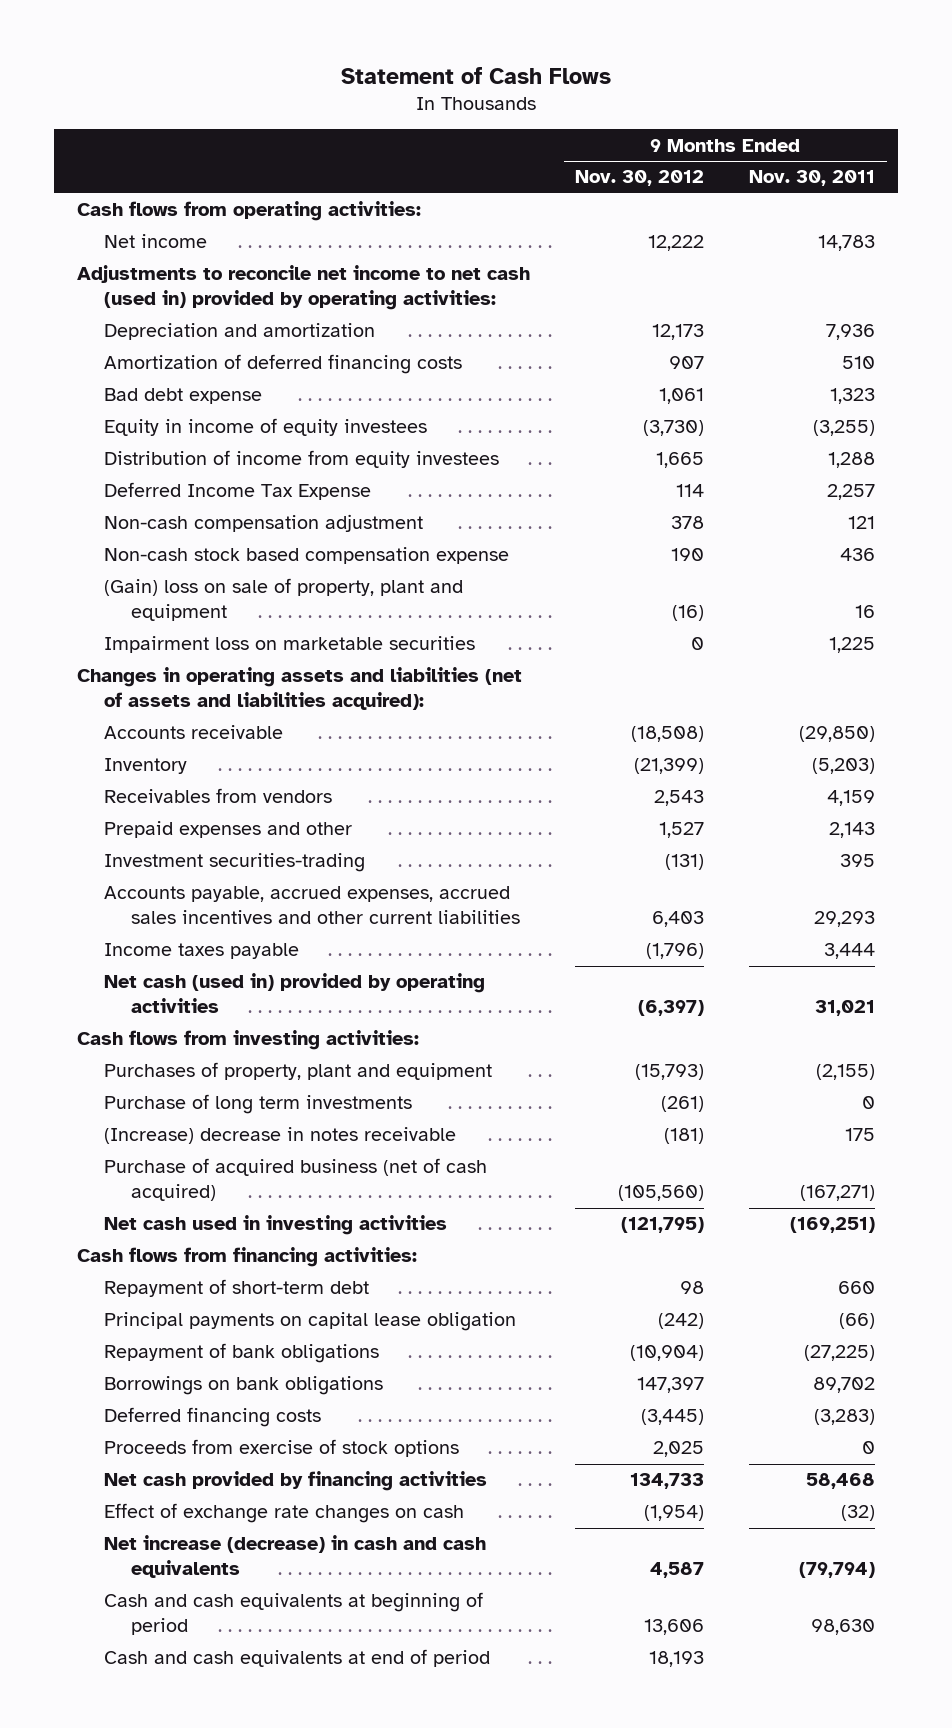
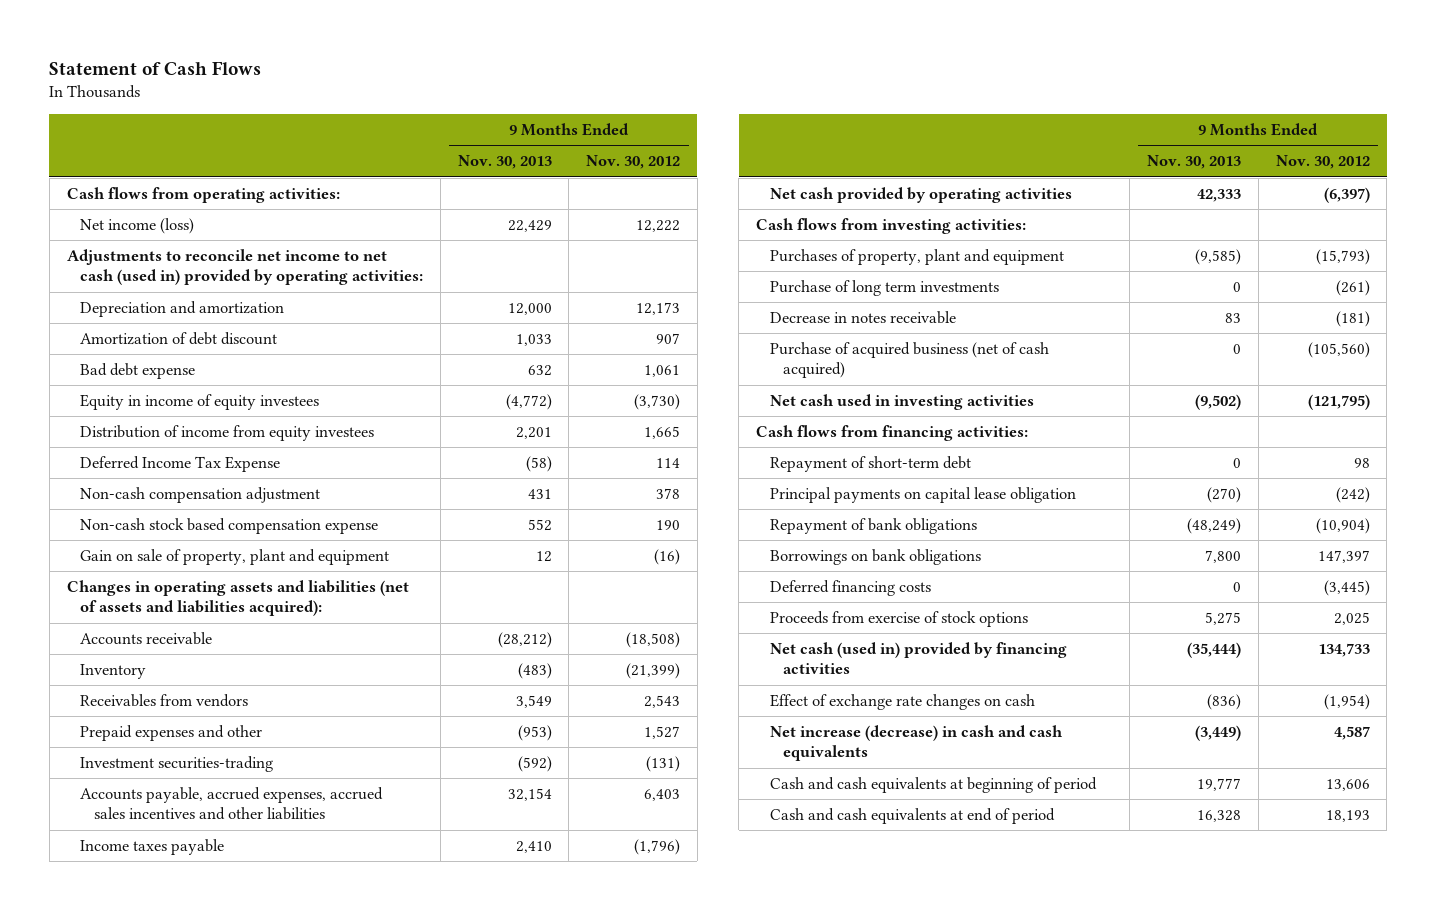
- | 9 Months Ended Nov. 30, 2012 | 9 Months Ended Nov. 30, 2011
+ | 9 Months Ended Nov. 30, 2013 | 9 Months Ended Nov. 30, 2012
- Net income | 12,222 | 14,783
+ Net income (loss) | 22,429 | 12,222
- Amortization of deferred financing costs | 907 | 510
+ Amortization of debt discount | 1,033 | 907
- (Gain) loss on sale of property, plant and equipment | (16) | 16
- Impairment loss on marketable securities | 0 | 1,225
+ Gain on sale of property, plant and equipment | 12 | (16)
- Accounts payable, accrued expenses, accrued sales incentives and other current liabilities | 6,403 | 29,293
+ Accounts payable, accrued expenses, accrued sales incentives and other liabilities | 32,154 | 6,403
- Net cash (used in) provided by operating activities | (6,397) | 31,021
+ Net cash provided by operating activities | 42,333 | (6,397)
- (Increase) decrease in notes receivable | (181) | 175
+ Decrease in notes receivable | 83 | (181)
- Net cash provided by financing activities | 134,733 | 58,468
+ Net cash (used in) provided by financing activities | (35,444) | 134,733

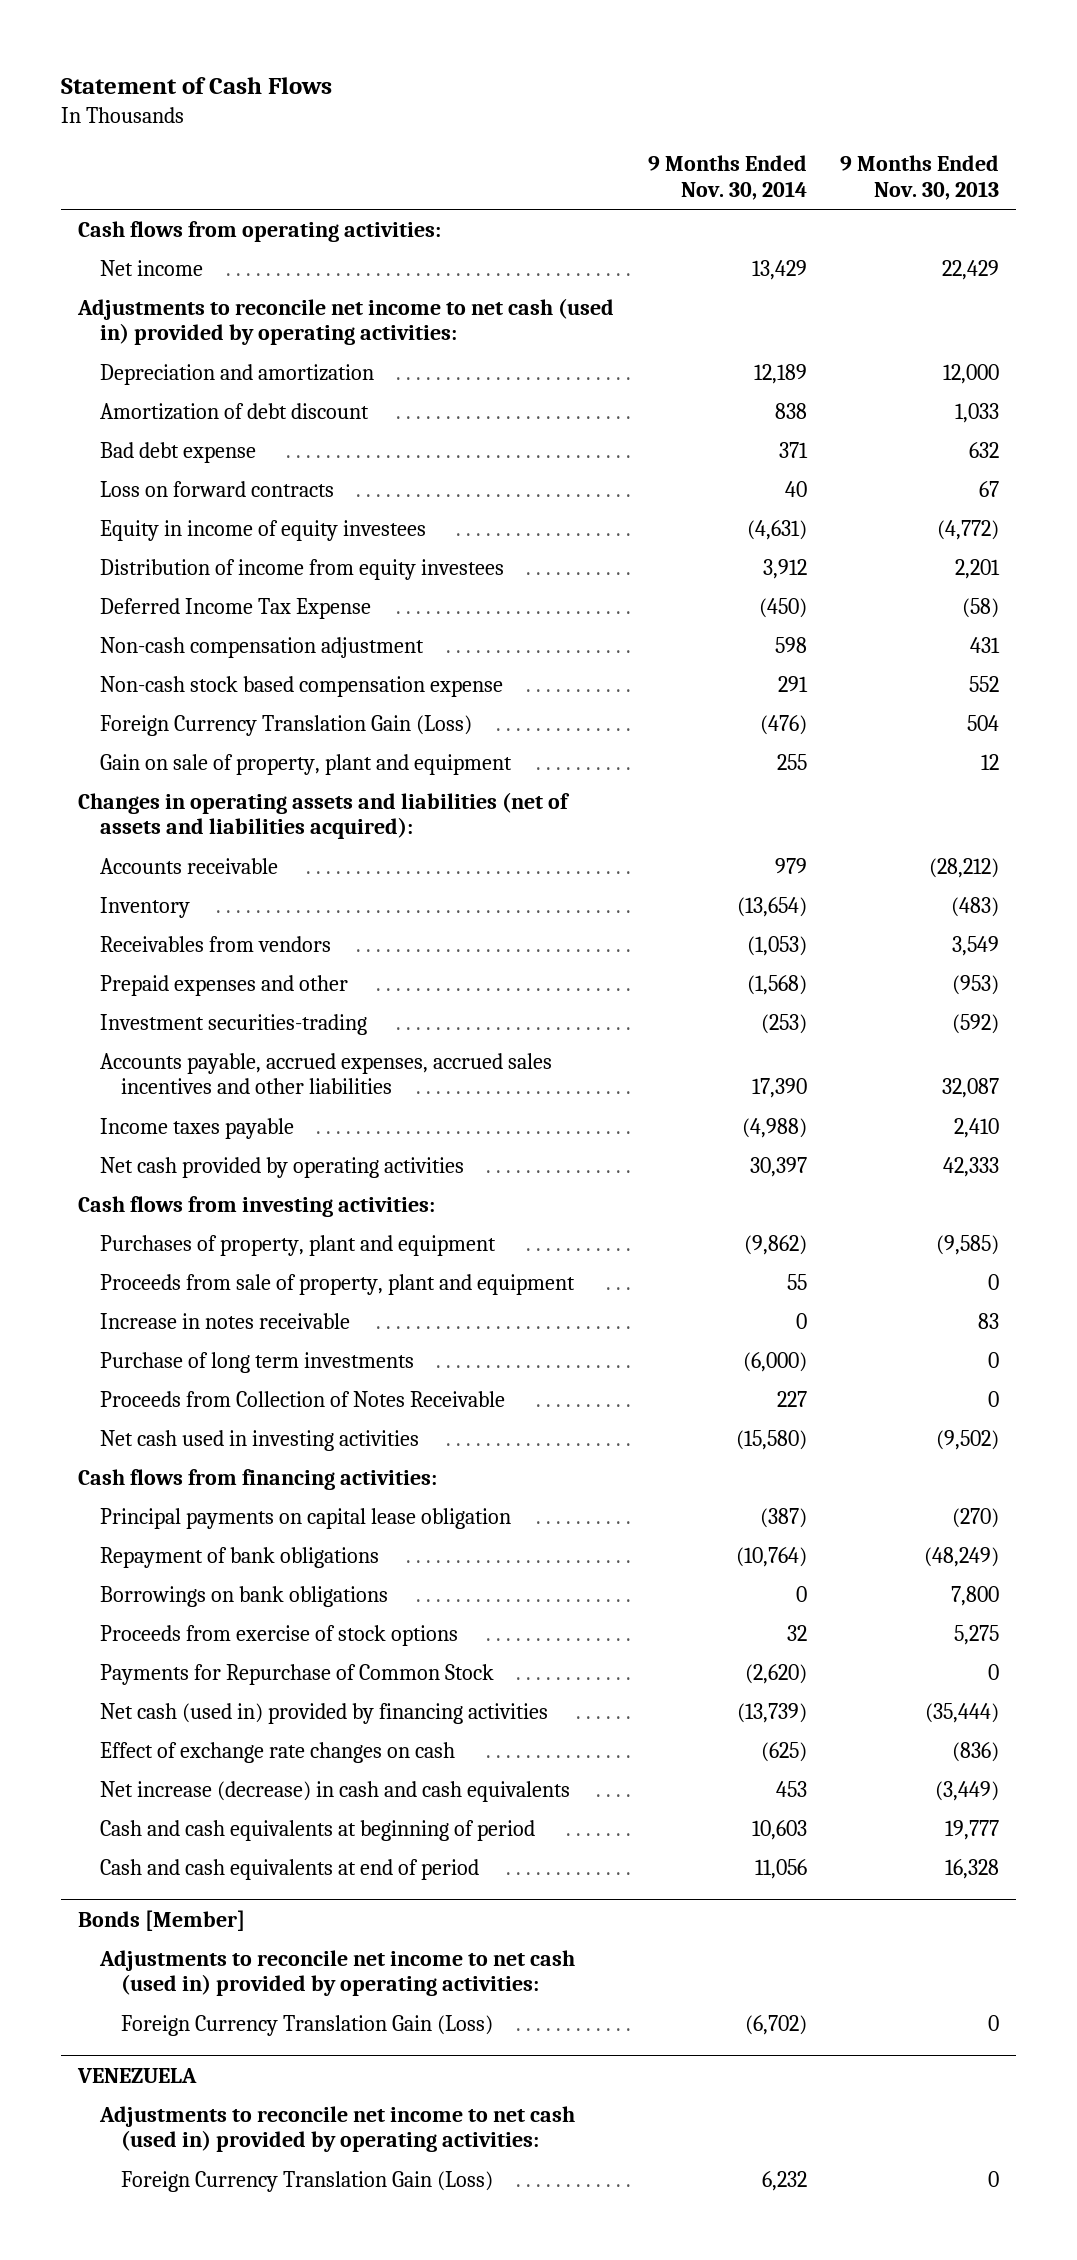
- | 9 Months Ended Nov. 30, 2013 | 9 Months Ended Nov. 30, 2012
+ | 9 Months Ended Nov. 30, 2014 | 9 Months Ended Nov. 30, 2013
- Net income (loss) | 22,429 | 12,222
+ Net income | 13,429 | 22,429
+ Loss on forward contracts | 40 | 67
+ Foreign Currency Translation Gain (Loss) | (476) | 504
- Accounts payable, accrued expenses, accrued sales incentives and other liabilities | 32,154 | 6,403
+ Accounts payable, accrued expenses, accrued sales incentives and other liabilities | 17,390 | 32,087
+ Proceeds from sale of property, plant and equipment | 55 | 0
+ Increase in notes receivable | 0 | 83
- Decrease in notes receivable | 83 | (181)
- Purchase of acquired business (net of cash acquired) | 0 | (105,560)
+ Proceeds from Collection of Notes Receivable | 227 | 0
- Repayment of short-term debt | 0 | 98
- Deferred financing costs | 0 | (3,445)
+ Payments for Repurchase of Common Stock | (2,620) | 0
+ Bonds [Member]
+ Adjustments to reconcile net income to net cash (used in) provided by operating activities:
+ Foreign Currency Translation Gain (Loss) | (6,702) | 0
+ VENEZUELA
+ Adjustments to reconcile net income to net cash (used in) provided by operating activities:
+ Foreign Currency Translation Gain (Loss) | 6,232 | 0

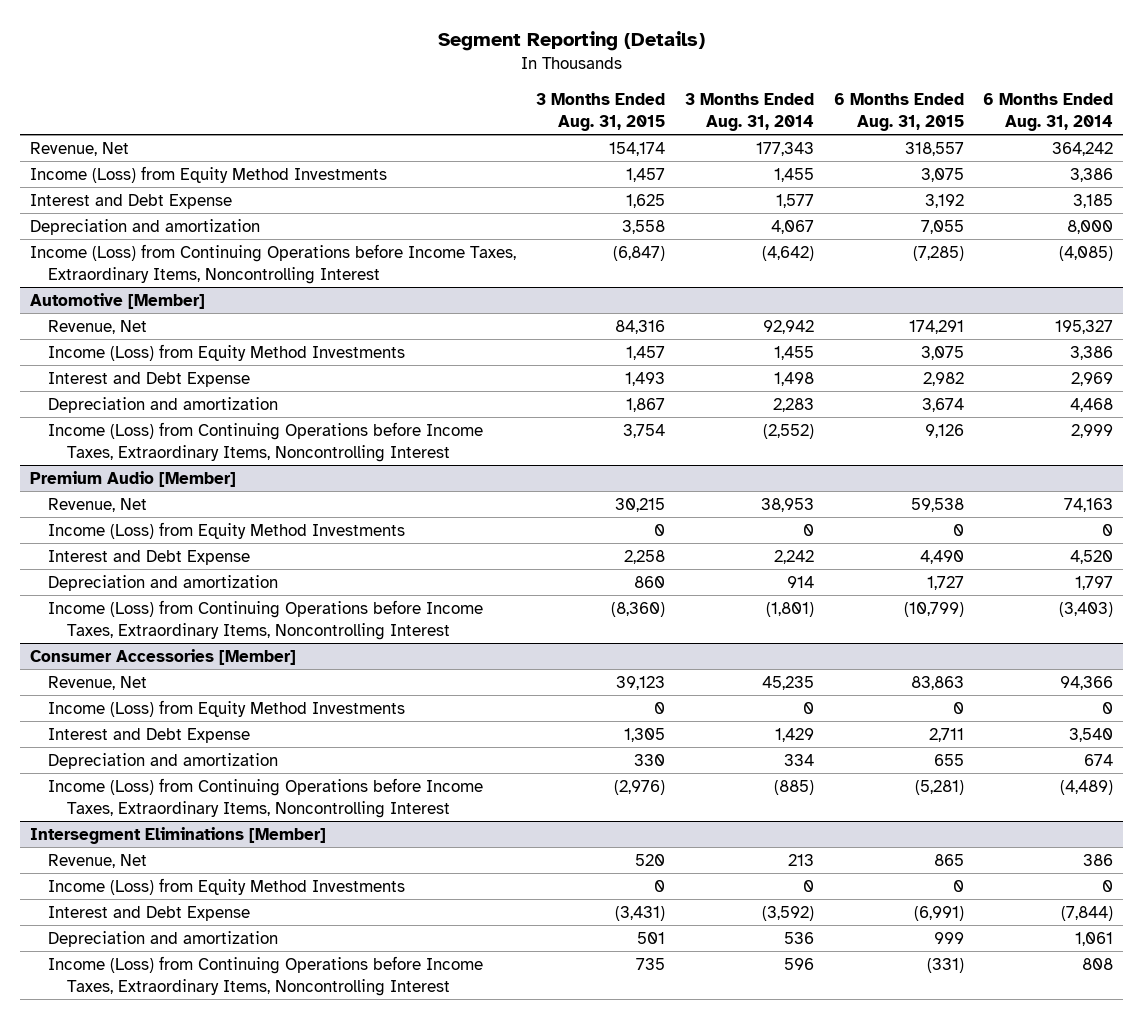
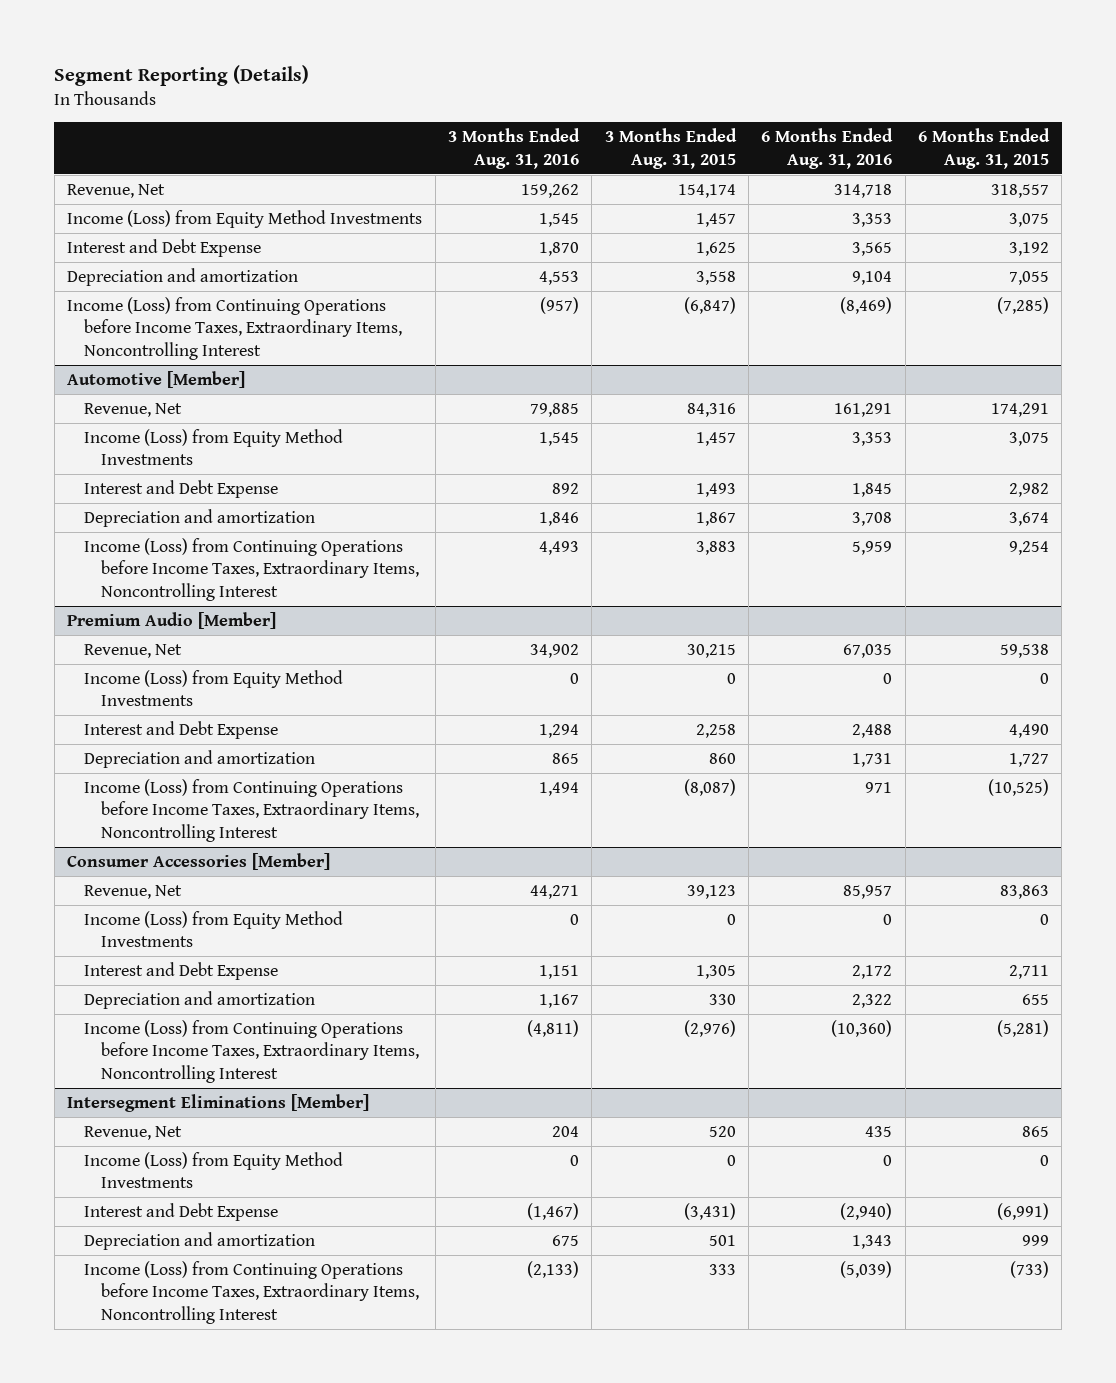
- | 3 Months Ended Aug. 31, 2015 | 3 Months Ended Aug. 31, 2014 | 6 Months Ended Aug. 31, 2015 | 6 Months Ended Aug. 31, 2014
+ | 3 Months Ended Aug. 31, 2016 | 3 Months Ended Aug. 31, 2015 | 6 Months Ended Aug. 31, 2016 | 6 Months Ended Aug. 31, 2015
@ Automotive [Member]
- Income (Loss) from Continuing Operations before Income Taxes, Extraordinary Items, Noncontrolling Interest | 3,754 | (2,552) | 9,126 | 2,999
+ Income (Loss) from Continuing Operations before Income Taxes, Extraordinary Items, Noncontrolling Interest | 4,493 | 3,883 | 5,959 | 9,254
@ Premium Audio [Member]
- Income (Loss) from Continuing Operations before Income Taxes, Extraordinary Items, Noncontrolling Interest | (8,360) | (1,801) | (10,799) | (3,403)
+ Income (Loss) from Continuing Operations before Income Taxes, Extraordinary Items, Noncontrolling Interest | 1,494 | (8,087) | 971 | (10,525)
@ Intersegment Eliminations [Member]
- Income (Loss) from Continuing Operations before Income Taxes, Extraordinary Items, Noncontrolling Interest | 735 | 596 | (331) | 808
+ Income (Loss) from Continuing Operations before Income Taxes, Extraordinary Items, Noncontrolling Interest | (2,133) | 333 | (5,039) | (733)

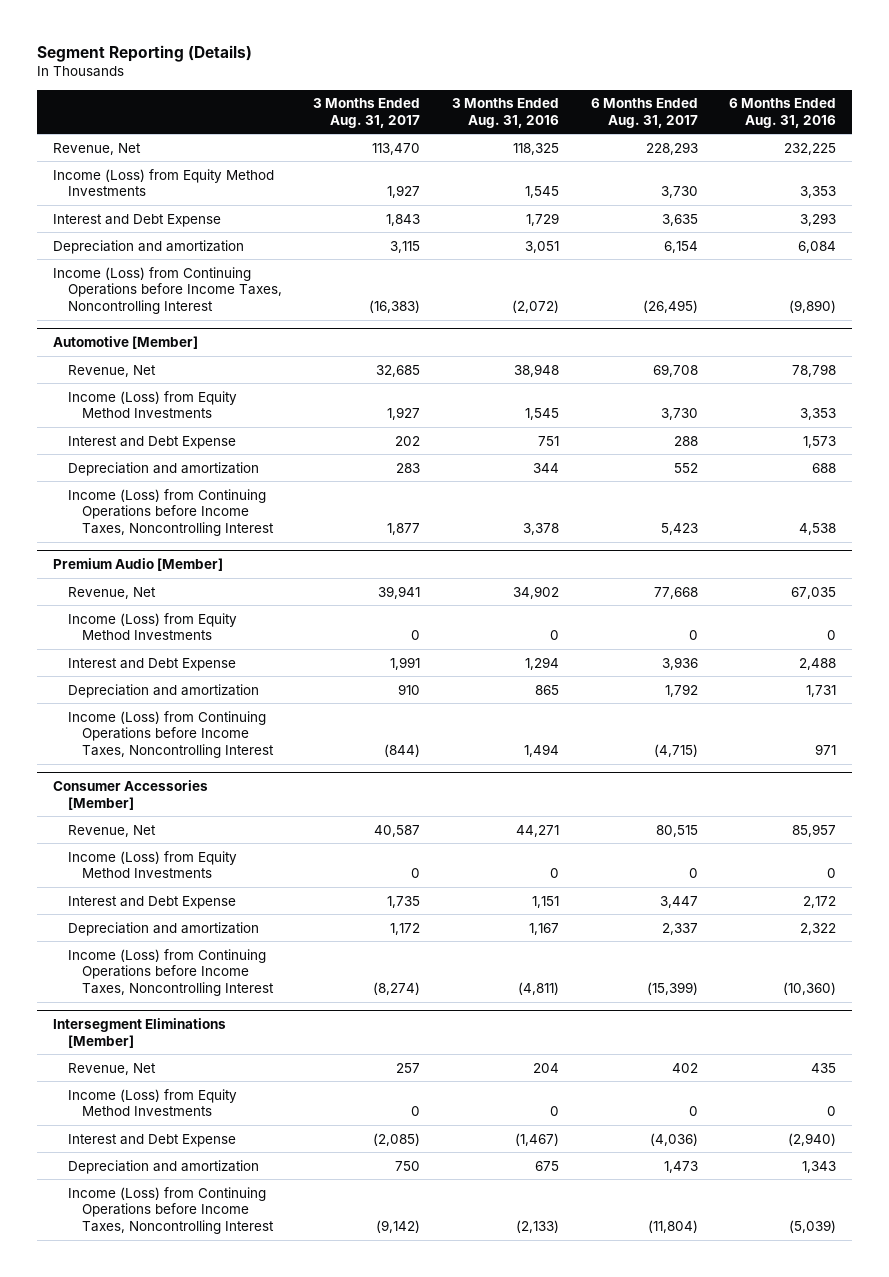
- | 3 Months Ended Aug. 31, 2016 | 3 Months Ended Aug. 31, 2015 | 6 Months Ended Aug. 31, 2016 | 6 Months Ended Aug. 31, 2015
+ | 3 Months Ended Aug. 31, 2017 | 3 Months Ended Aug. 31, 2016 | 6 Months Ended Aug. 31, 2017 | 6 Months Ended Aug. 31, 2016
- Revenue, Net | 159,262 | 154,174 | 314,718 | 318,557
+ Revenue, Net | 113,470 | 118,325 | 228,293 | 232,225
- Interest and Debt Expense | 1,870 | 1,625 | 3,565 | 3,192
- Depreciation and amortization | 4,553 | 3,558 | 9,104 | 7,055
- Income (Loss) from Continuing Operations before Income Taxes, Extraordinary Items, Noncontrolling Interest | (957) | (6,847) | (8,469) | (7,285)
+ Interest and Debt Expense | 1,843 | 1,729 | 3,635 | 3,293
+ Depreciation and amortization | 3,115 | 3,051 | 6,154 | 6,084
+ Income (Loss) from Continuing Operations before Income Taxes, Noncontrolling Interest | (16,383) | (2,072) | (26,495) | (9,890)
@ Automotive [Member]
- Revenue, Net | 79,885 | 84,316 | 161,291 | 174,291
+ Revenue, Net | 32,685 | 38,948 | 69,708 | 78,798
- Interest and Debt Expense | 892 | 1,493 | 1,845 | 2,982
- Depreciation and amortization | 1,846 | 1,867 | 3,708 | 3,674
- Income (Loss) from Continuing Operations before Income Taxes, Extraordinary Items, Noncontrolling Interest | 4,493 | 3,883 | 5,959 | 9,254
+ Interest and Debt Expense | 202 | 751 | 288 | 1,573
+ Depreciation and amortization | 283 | 344 | 552 | 688
+ Income (Loss) from Continuing Operations before Income Taxes, Noncontrolling Interest | 1,877 | 3,378 | 5,423 | 4,538
@ Premium Audio [Member]
- Income (Loss) from Continuing Operations before Income Taxes, Extraordinary Items, Noncontrolling Interest | 1,494 | (8,087) | 971 | (10,525)
+ Income (Loss) from Continuing Operations before Income Taxes, Noncontrolling Interest | (844) | 1,494 | (4,715) | 971
@ Consumer Accessories [Member]
- Income (Loss) from Continuing Operations before Income Taxes, Extraordinary Items, Noncontrolling Interest | (4,811) | (2,976) | (10,360) | (5,281)
+ Income (Loss) from Continuing Operations before Income Taxes, Noncontrolling Interest | (8,274) | (4,811) | (15,399) | (10,360)
@ Intersegment Eliminations [Member]
- Income (Loss) from Continuing Operations before Income Taxes, Extraordinary Items, Noncontrolling Interest | (2,133) | 333 | (5,039) | (733)
+ Income (Loss) from Continuing Operations before Income Taxes, Noncontrolling Interest | (9,142) | (2,133) | (11,804) | (5,039)

